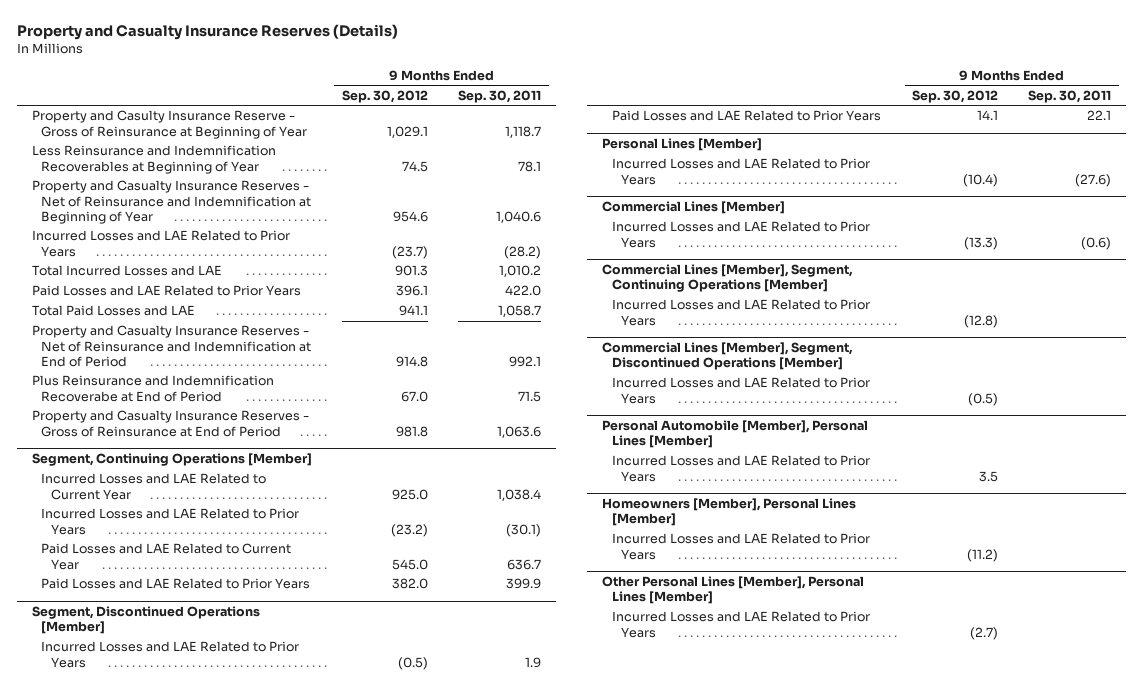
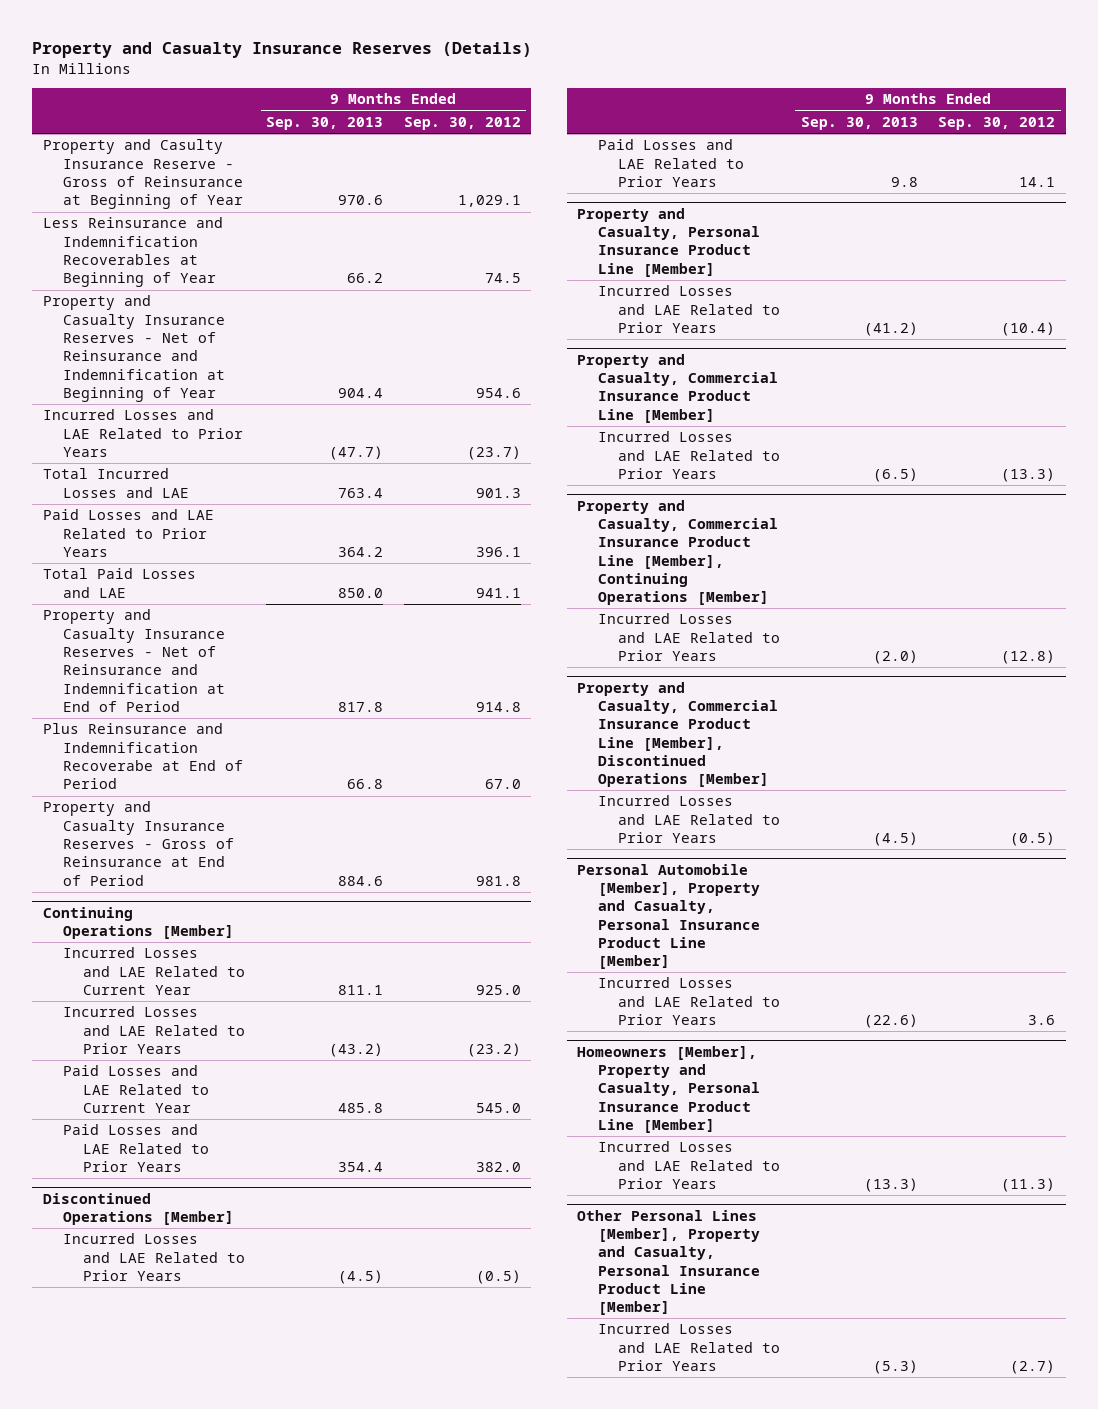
- | 9 Months Ended Sep. 30, 2012 | 9 Months Ended Sep. 30, 2011
+ | 9 Months Ended Sep. 30, 2013 | 9 Months Ended Sep. 30, 2012
- Segment, Continuing Operations [Member]
+ Continuing Operations [Member]
- Segment, Discontinued Operations [Member]
+ Discontinued Operations [Member]
- Personal Lines [Member]
+ Property and Casualty, Personal Insurance Product Line [Member]
- Commercial Lines [Member]
+ Property and Casualty, Commercial Insurance Product Line [Member]
- Commercial Lines [Member], Segment, Continuing Operations [Member]
+ Property and Casualty, Commercial Insurance Product Line [Member], Continuing Operations [Member]
- Commercial Lines [Member], Segment, Discontinued Operations [Member]
+ Property and Casualty, Commercial Insurance Product Line [Member], Discontinued Operations [Member]
- Personal Automobile [Member], Personal Lines [Member]
- Incurred Losses and LAE Related to Prior Years | 3.5 |
- Homeowners [Member], Personal Lines [Member]
- Incurred Losses and LAE Related to Prior Years | (11.2) |
- Other Personal Lines [Member], Personal Lines [Member]
+ Personal Automobile [Member], Property and Casualty, Personal Insurance Product Line [Member]
+ Incurred Losses and LAE Related to Prior Years | (22.6) | 3.6
+ Homeowners [Member], Property and Casualty, Personal Insurance Product Line [Member]
+ Incurred Losses and LAE Related to Prior Years | (13.3) | (11.3)
+ Other Personal Lines [Member], Property and Casualty, Personal Insurance Product Line [Member]

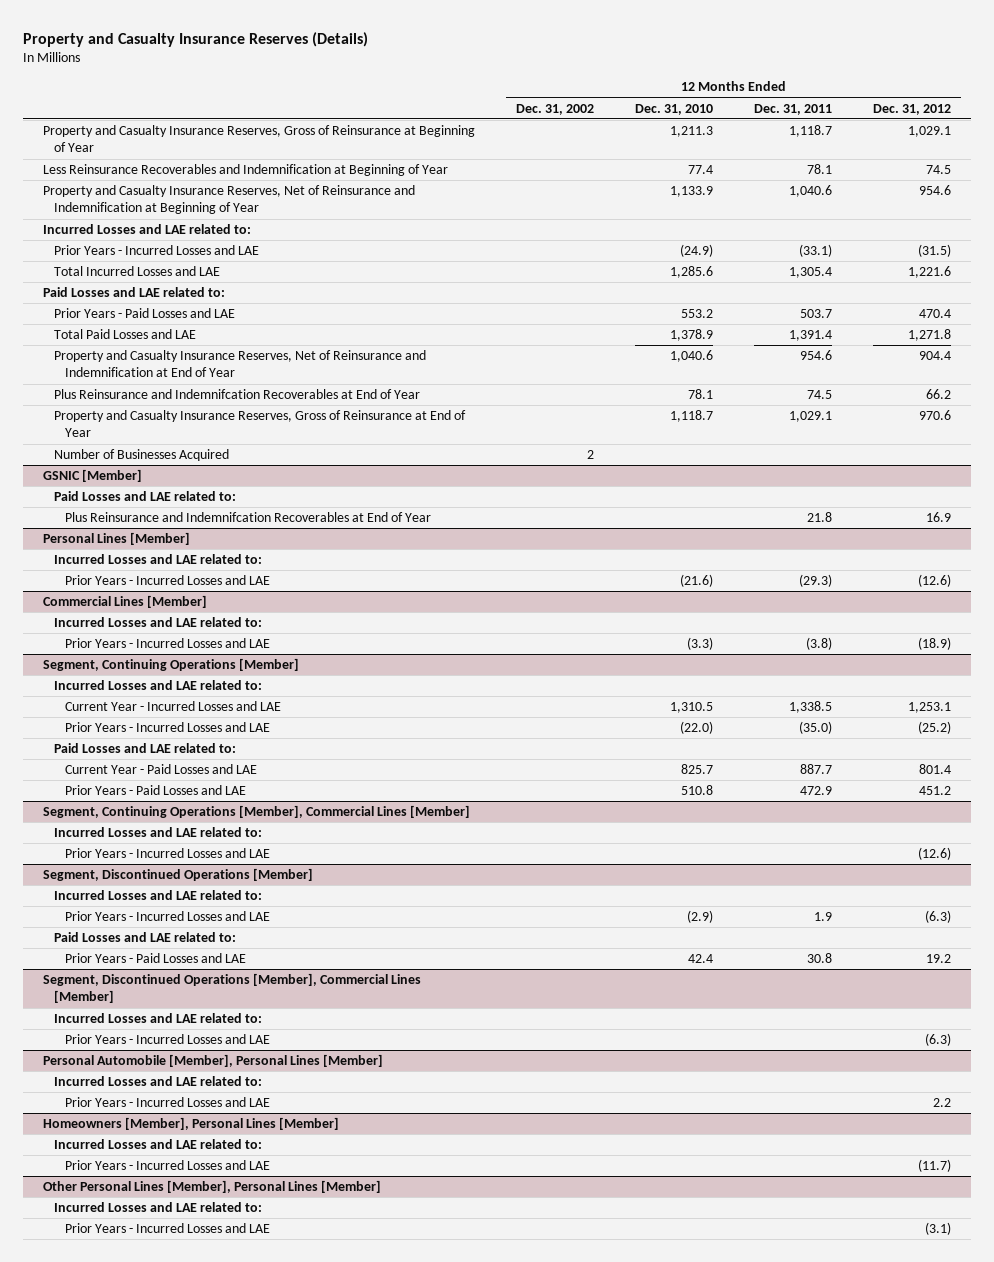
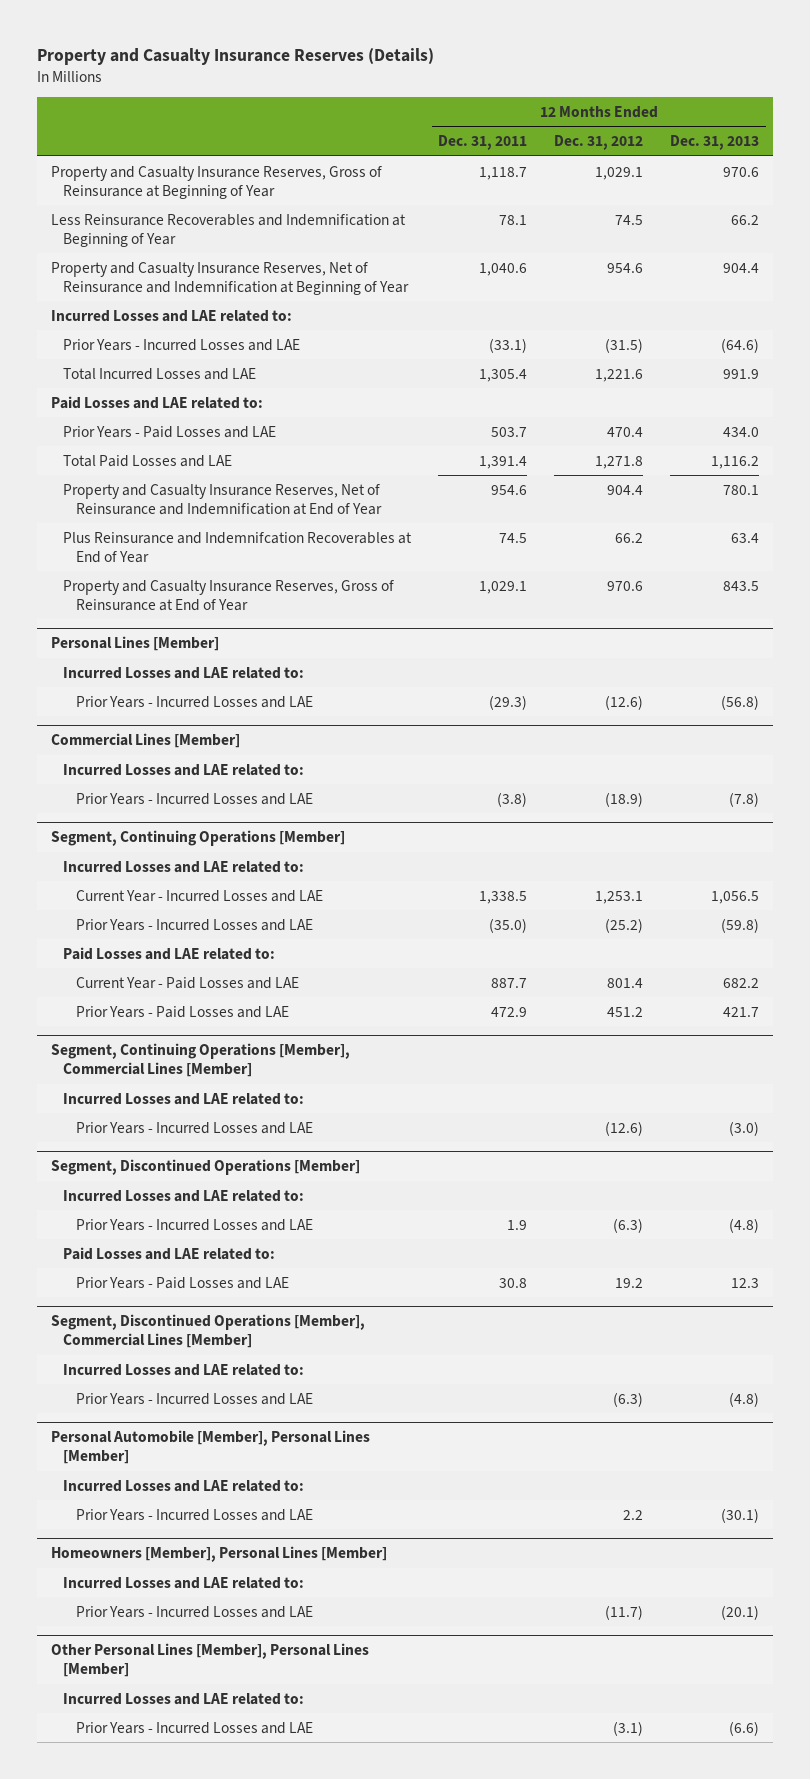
- | 12 Months Ended Dec. 31, 2002 | 12 Months Ended Dec. 31, 2010 | 12 Months Ended Dec. 31, 2011 | 12 Months Ended Dec. 31, 2012
+ | 12 Months Ended Dec. 31, 2011 | 12 Months Ended Dec. 31, 2012 | 12 Months Ended Dec. 31, 2013
- Number of Businesses Acquired | 2 | | |
- GSNIC [Member]
- Paid Losses and LAE related to:
- Plus Reinsurance and Indemnifcation Recoverables at End of Year | | | 21.8 | 16.9

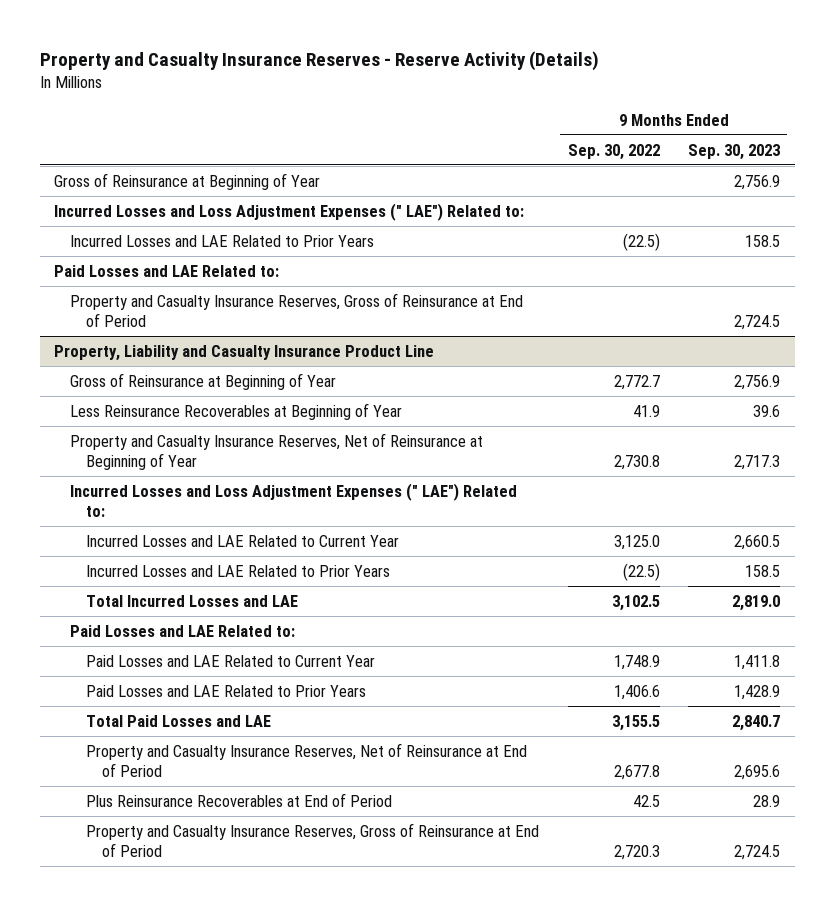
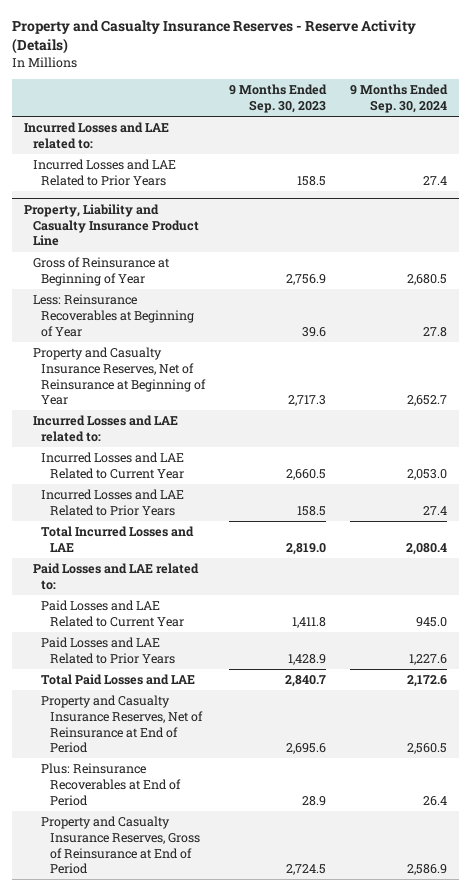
- | 9 Months Ended Sep. 30, 2022 | 9 Months Ended Sep. 30, 2023
+ | 9 Months Ended Sep. 30, 2023 | 9 Months Ended Sep. 30, 2024
- Gross of Reinsurance at Beginning of Year | | 2,756.9
- Incurred Losses and Loss Adjustment Expenses (" LAE") Related to:
+ Incurred Losses and LAE related to:
- Paid Losses and LAE Related to:
- Property and Casualty Insurance Reserves, Gross of Reinsurance at End of Period | | 2,724.5
@ Property, Liability and Casualty Insurance Product Line
- Less Reinsurance Recoverables at Beginning of Year | 41.9 | 39.6
+ Less: Reinsurance Recoverables at Beginning of Year | 39.6 | 27.8
- Incurred Losses and Loss Adjustment Expenses (" LAE") Related to:
+ Incurred Losses and LAE related to:
- Paid Losses and LAE Related to:
+ Paid Losses and LAE related to:
- Plus Reinsurance Recoverables at End of Period | 42.5 | 28.9
+ Plus: Reinsurance Recoverables at End of Period | 28.9 | 26.4

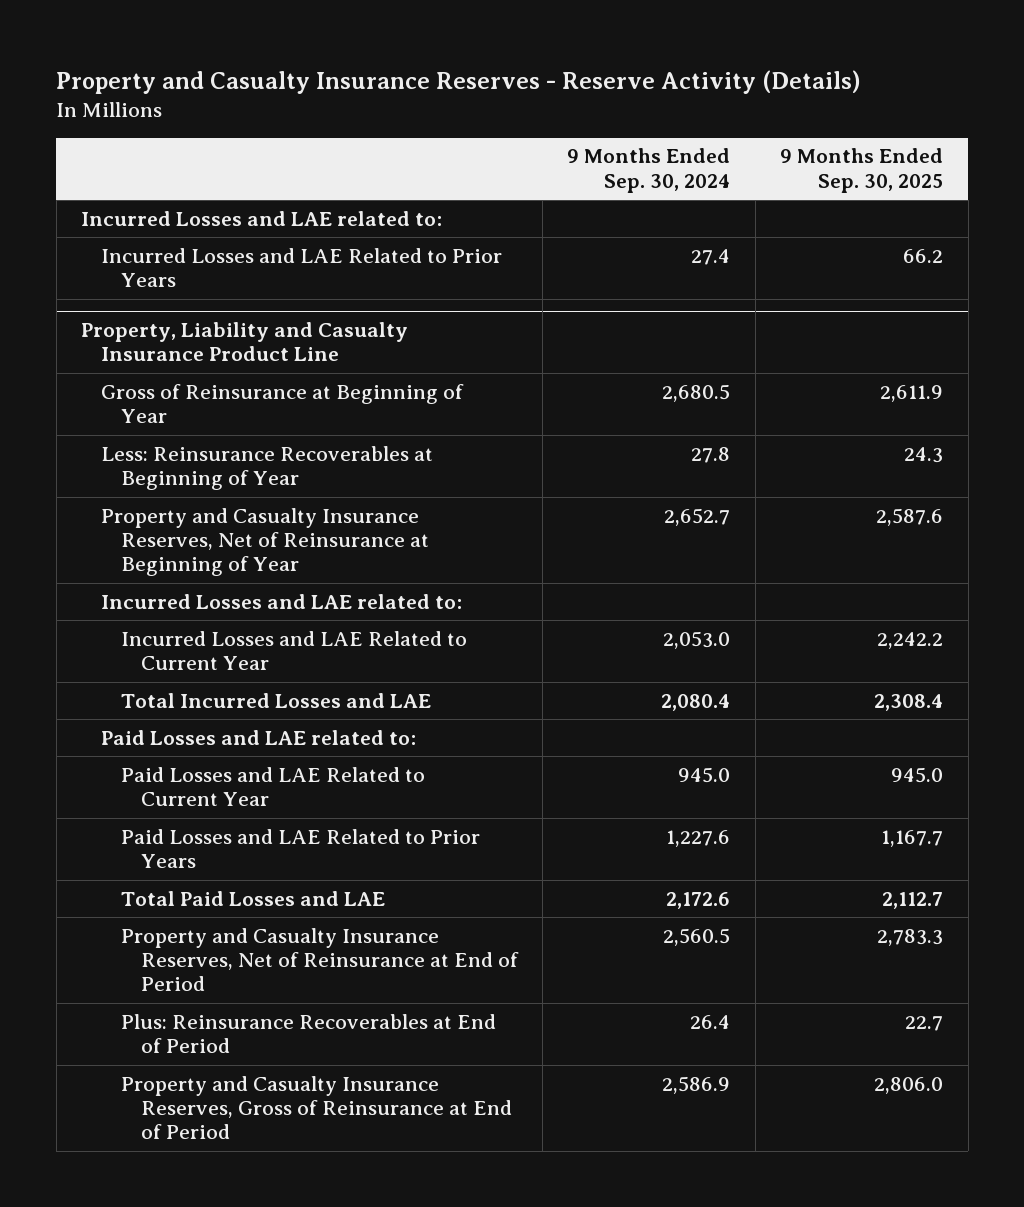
- | 9 Months Ended Sep. 30, 2023 | 9 Months Ended Sep. 30, 2024
+ | 9 Months Ended Sep. 30, 2024 | 9 Months Ended Sep. 30, 2025
@ Property, Liability and Casualty Insurance Product Line
- Incurred Losses and LAE Related to Prior Years | 158.5 | 27.4

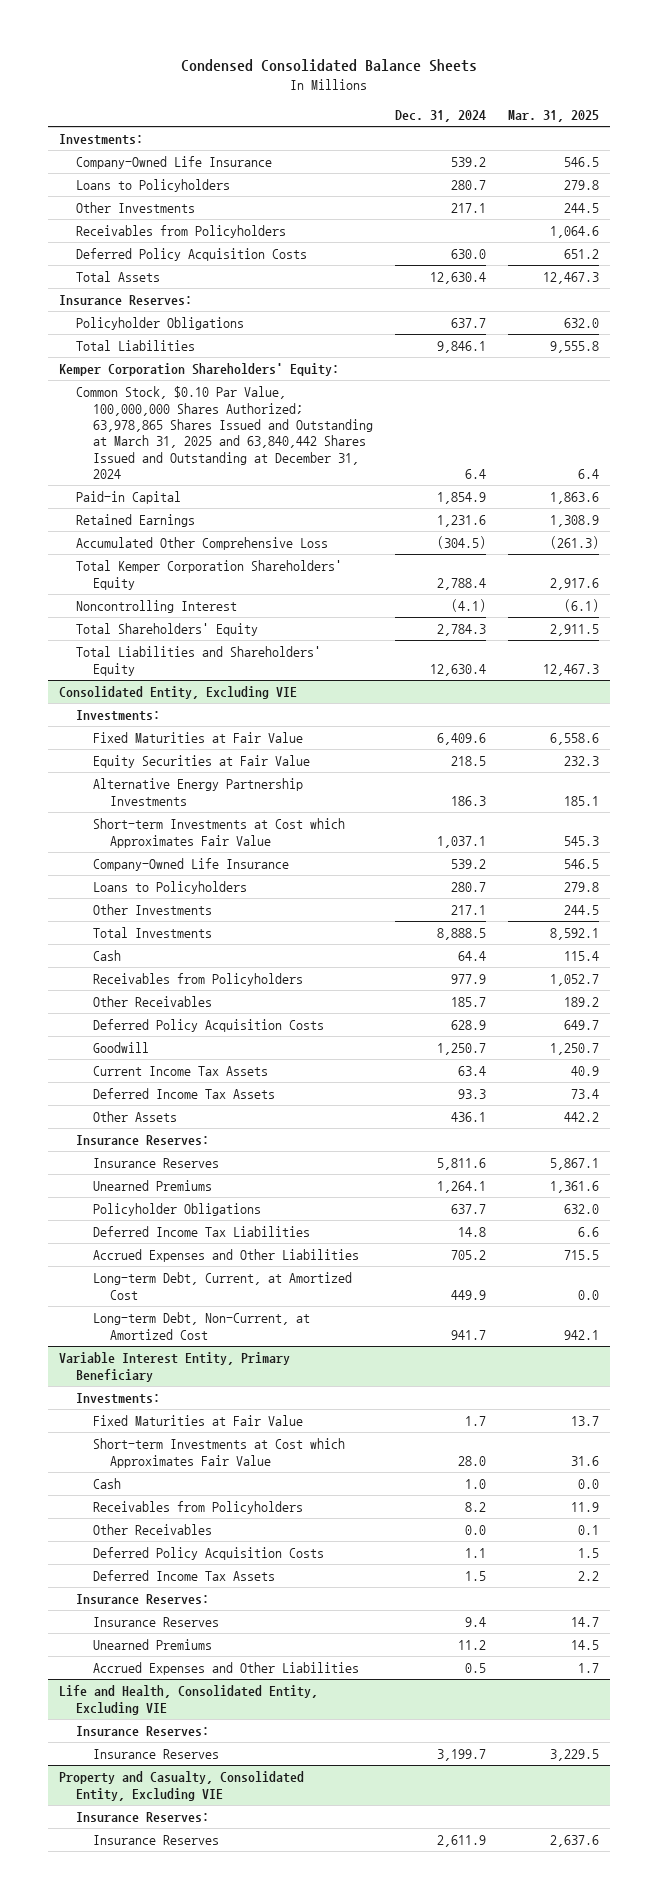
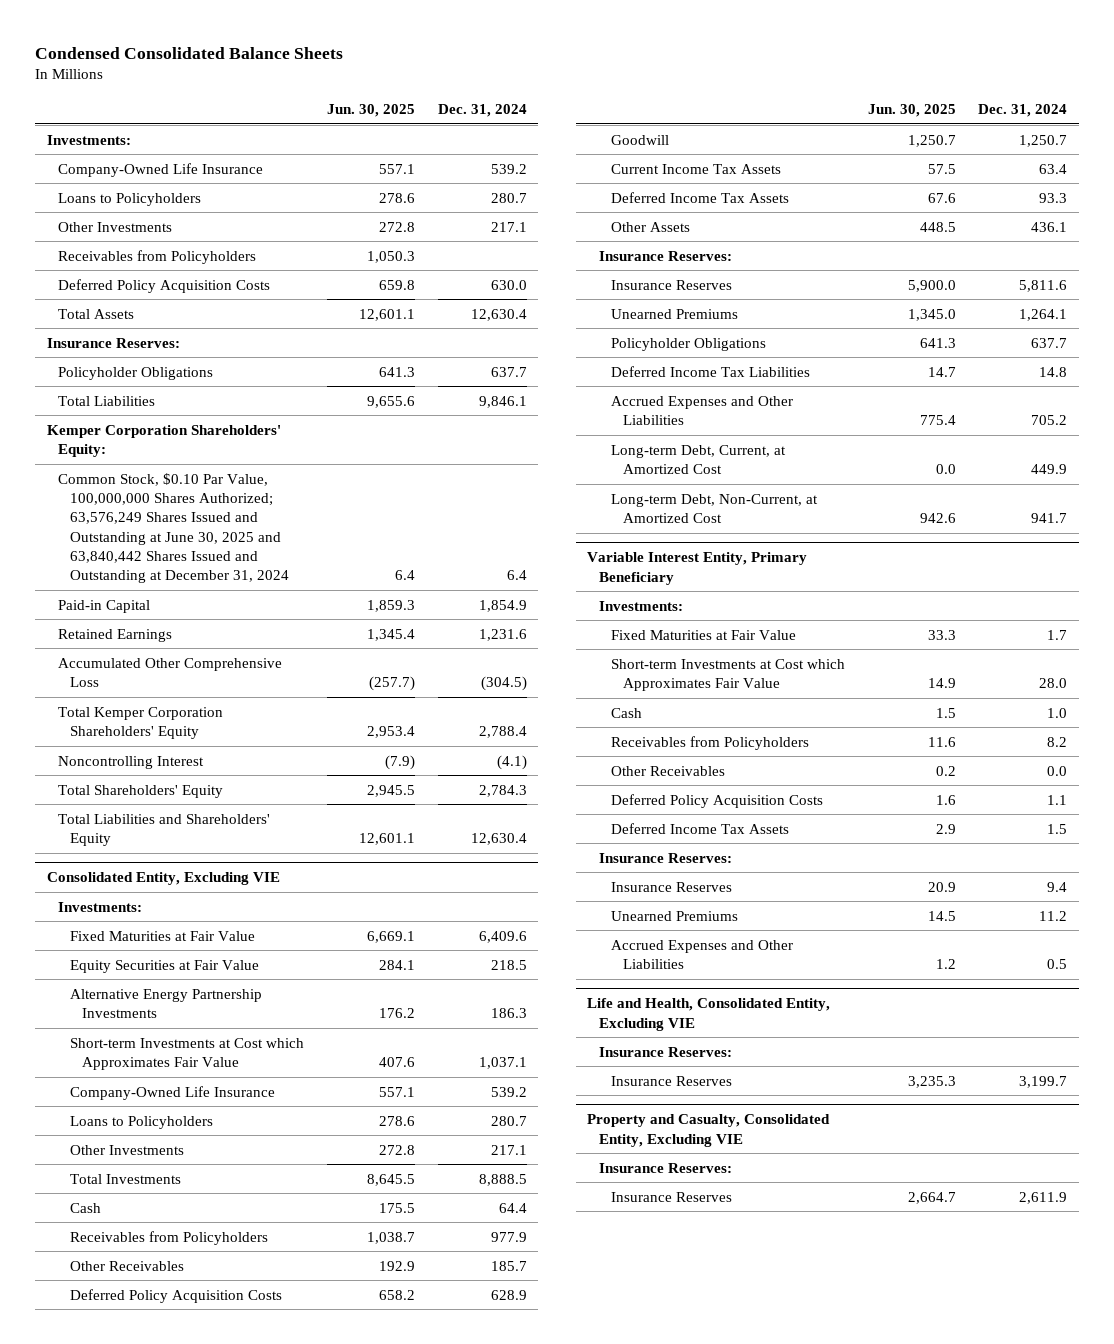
- | Dec. 31, 2024 | Mar. 31, 2025
+ | Jun. 30, 2025 | Dec. 31, 2024
- Common Stock, $0.10 Par Value, 100,000,000 Shares Authorized; 63,978,865 Shares Issued and Outstanding at March 31, 2025 and 63,840,442 Shares Issued and Outstanding at December 31, 2024 | 6.4 | 6.4
+ Common Stock, $0.10 Par Value, 100,000,000 Shares Authorized; 63,576,249 Shares Issued and Outstanding at June 30, 2025 and 63,840,442 Shares Issued and Outstanding at December 31, 2024 | 6.4 | 6.4

